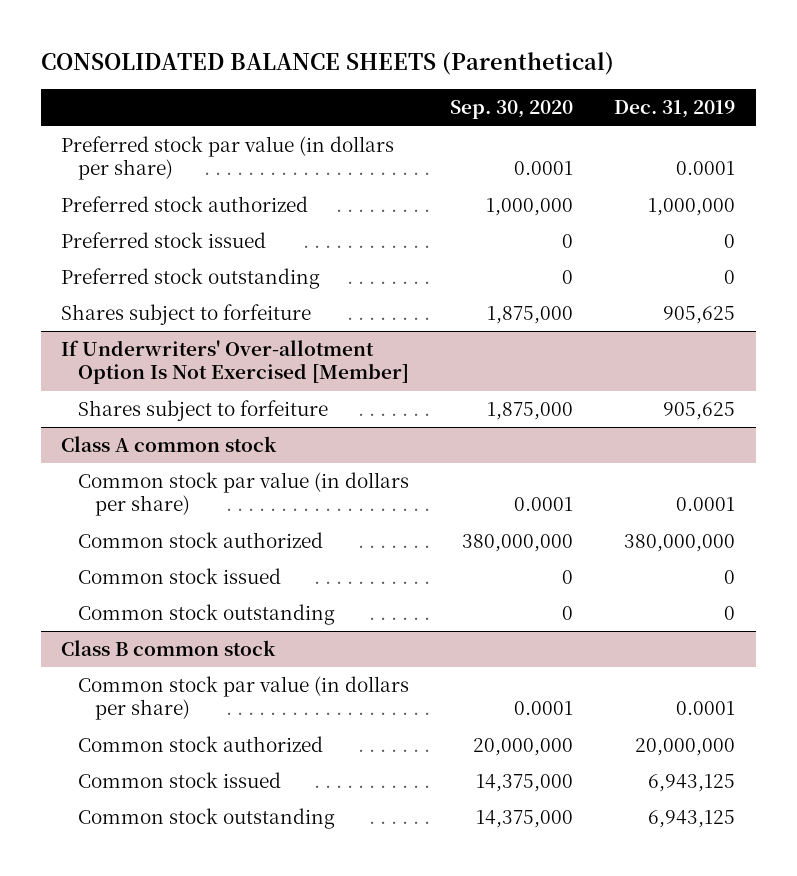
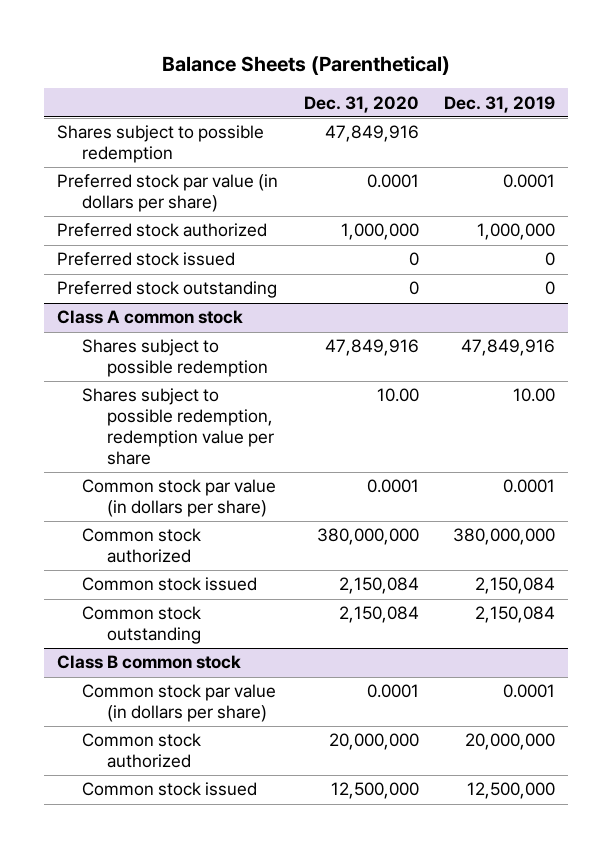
- CONSOLIDATED BALANCE SHEETS (Parenthetical)
+ Balance Sheets (Parenthetical)
- | Sep. 30, 2020 | Dec. 31, 2019
+ | Dec. 31, 2020 | Dec. 31, 2019
+ Shares subject to possible redemption | 47,849,916 |
- Shares subject to forfeiture | 1,875,000 | 905,625
- If Underwriters' Over-allotment Option Is Not Exercised [Member]
- Shares subject to forfeiture | 1,875,000 | 905,625
@ Class A common stock
+ Shares subject to possible redemption | 47,849,916 | 47,849,916
+ Shares subject to possible redemption, redemption value per share | 10.00 | 10.00
- Common stock issued | 0 | 0
- Common stock outstanding | 0 | 0
+ Common stock issued | 2,150,084 | 2,150,084
+ Common stock outstanding | 2,150,084 | 2,150,084
@ Class B common stock
- Common stock issued | 14,375,000 | 6,943,125
- Common stock outstanding | 14,375,000 | 6,943,125
+ Common stock issued | 12,500,000 | 12,500,000

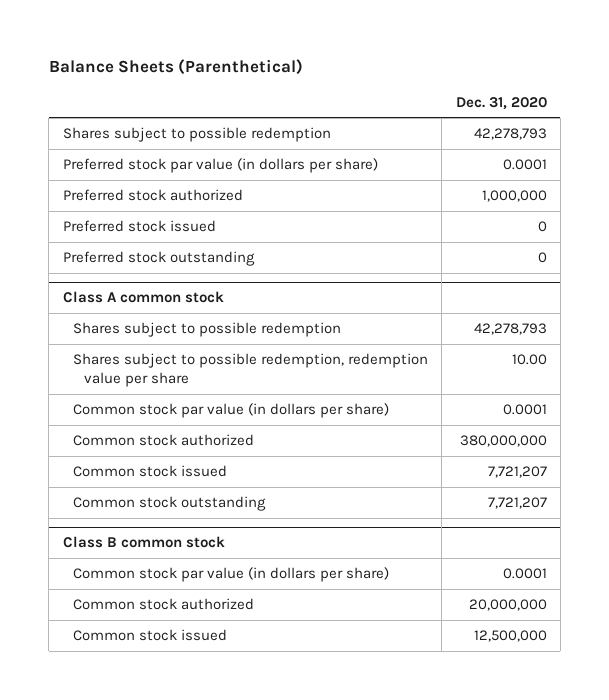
- | Dec. 31, 2020 | Dec. 31, 2019
+ | Dec. 31, 2020
- Shares subject to possible redemption | 47,849,916 |
+ Shares subject to possible redemption | 42,278,793
@ Class A common stock
- Shares subject to possible redemption | 47,849,916 | 47,849,916
+ Shares subject to possible redemption | 42,278,793
- Common stock issued | 2,150,084 | 2,150,084
- Common stock outstanding | 2,150,084 | 2,150,084
+ Common stock issued | 7,721,207
+ Common stock outstanding | 7,721,207

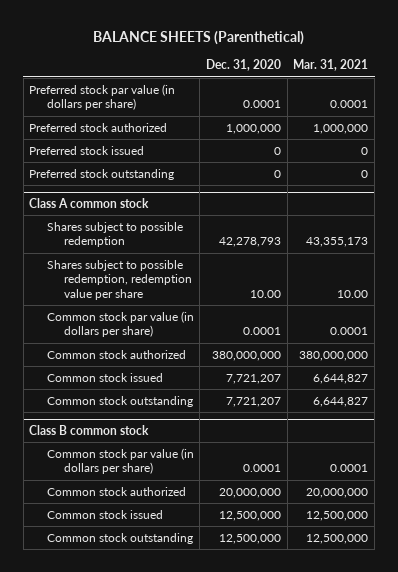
- Balance Sheets (Parenthetical)
+ BALANCE SHEETS (Parenthetical)
- | Dec. 31, 2020
+ | Dec. 31, 2020 | Mar. 31, 2021
- Shares subject to possible redemption | 42,278,793
@ Class B common stock
+ Common stock outstanding | 12,500,000 | 12,500,000

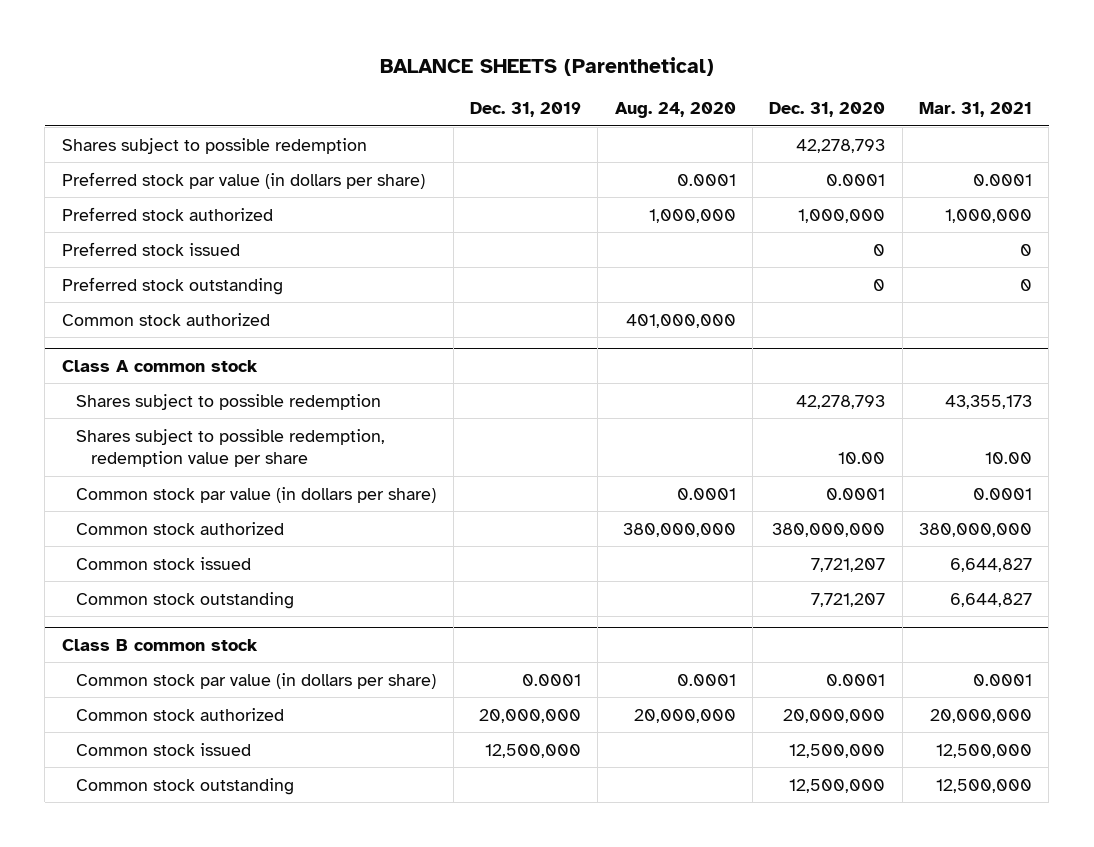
- | Dec. 31, 2020 | Mar. 31, 2021
+ | Dec. 31, 2019 | Aug. 24, 2020 | Dec. 31, 2020 | Mar. 31, 2021
+ Shares subject to possible redemption | | | 42,278,793 |
+ Common stock authorized | | 401,000,000 | |

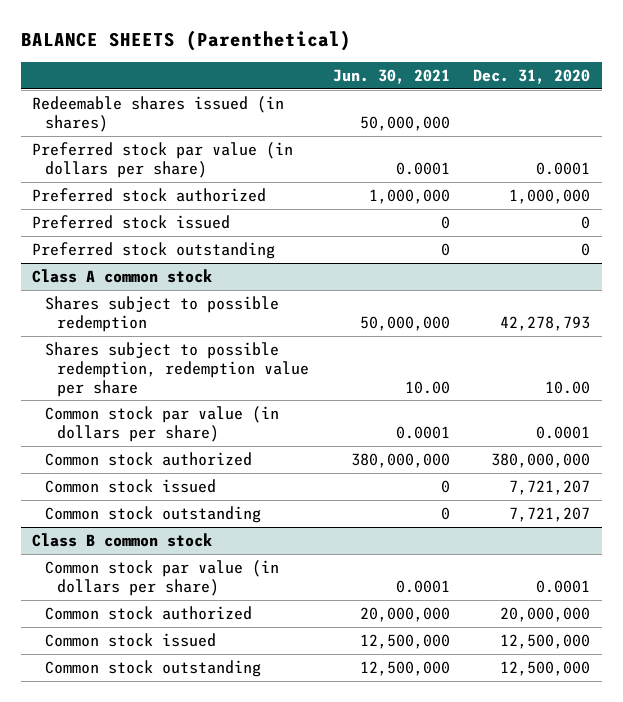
- | Dec. 31, 2019 | Aug. 24, 2020 | Dec. 31, 2020 | Mar. 31, 2021
+ | Jun. 30, 2021 | Dec. 31, 2020
- Shares subject to possible redemption | | | 42,278,793 |
+ Redeemable shares issued (in shares) | 50,000,000 |
- Common stock authorized | | 401,000,000 | |

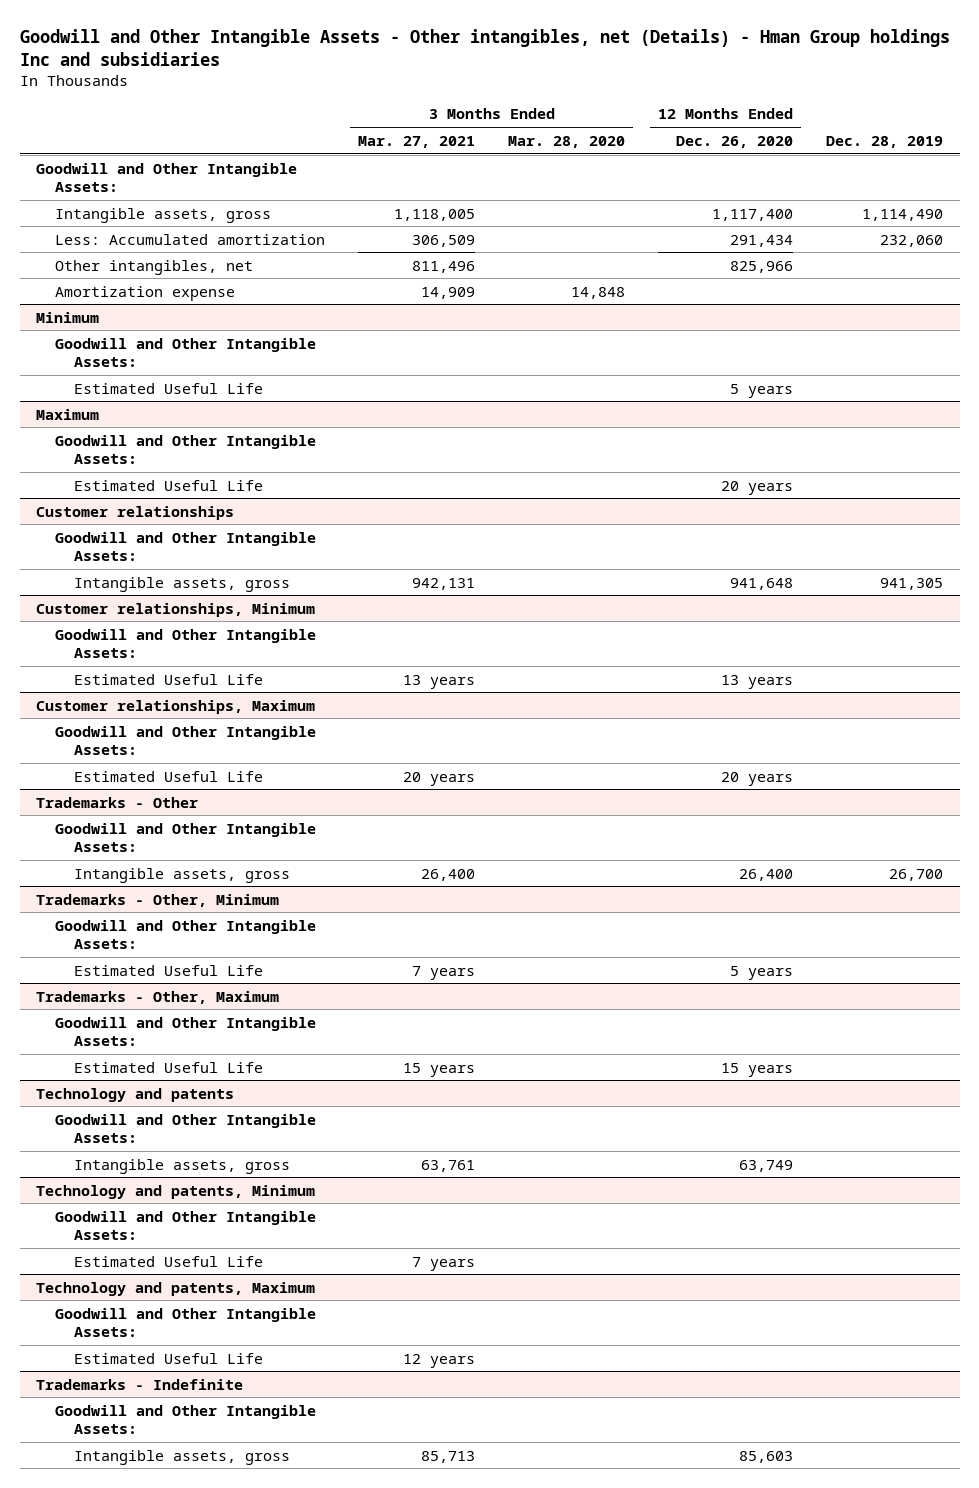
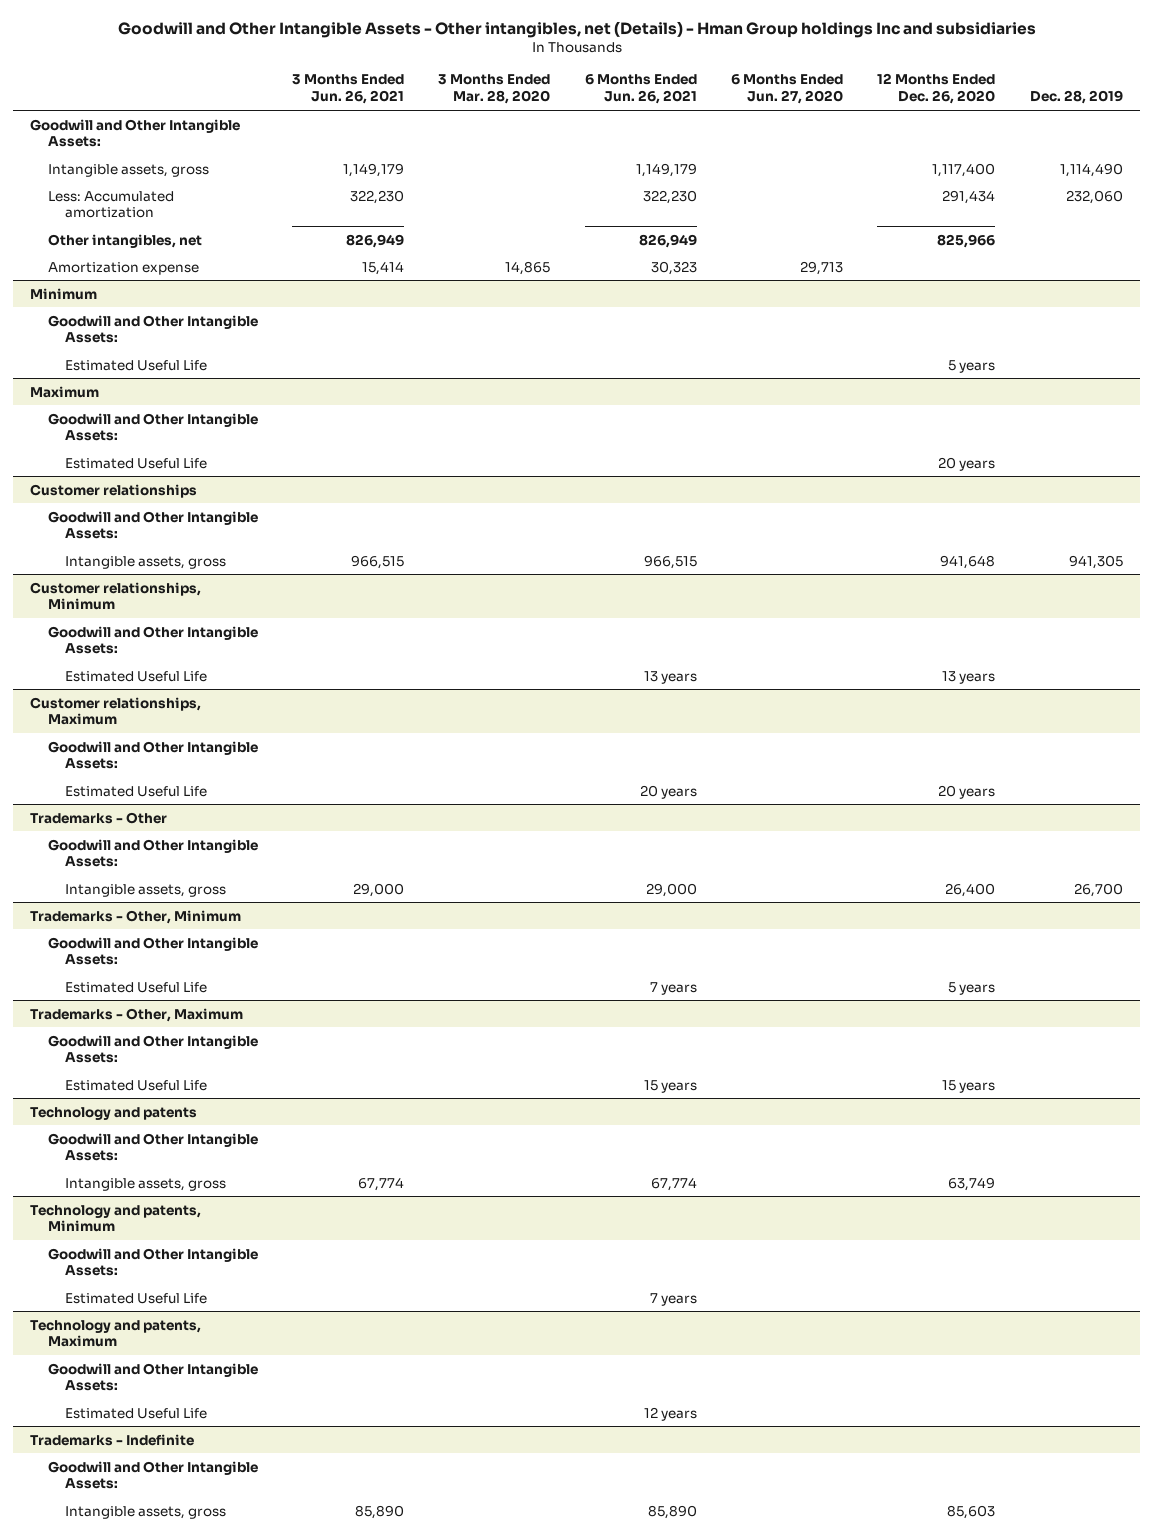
- | 3 Months Ended Mar. 27, 2021 | 3 Months Ended Mar. 28, 2020 | 12 Months Ended Dec. 26, 2020 | Dec. 28, 2019
+ | 3 Months Ended Jun. 26, 2021 | 3 Months Ended Mar. 28, 2020 | 6 Months Ended Jun. 26, 2021 | 6 Months Ended Jun. 27, 2020 | 12 Months Ended Dec. 26, 2020 | Dec. 28, 2019
- Amortization expense | 14,909 | 14,848 | |
+ Amortization expense | 15,414 | 14,865 | 30,323 | 29,713 | |

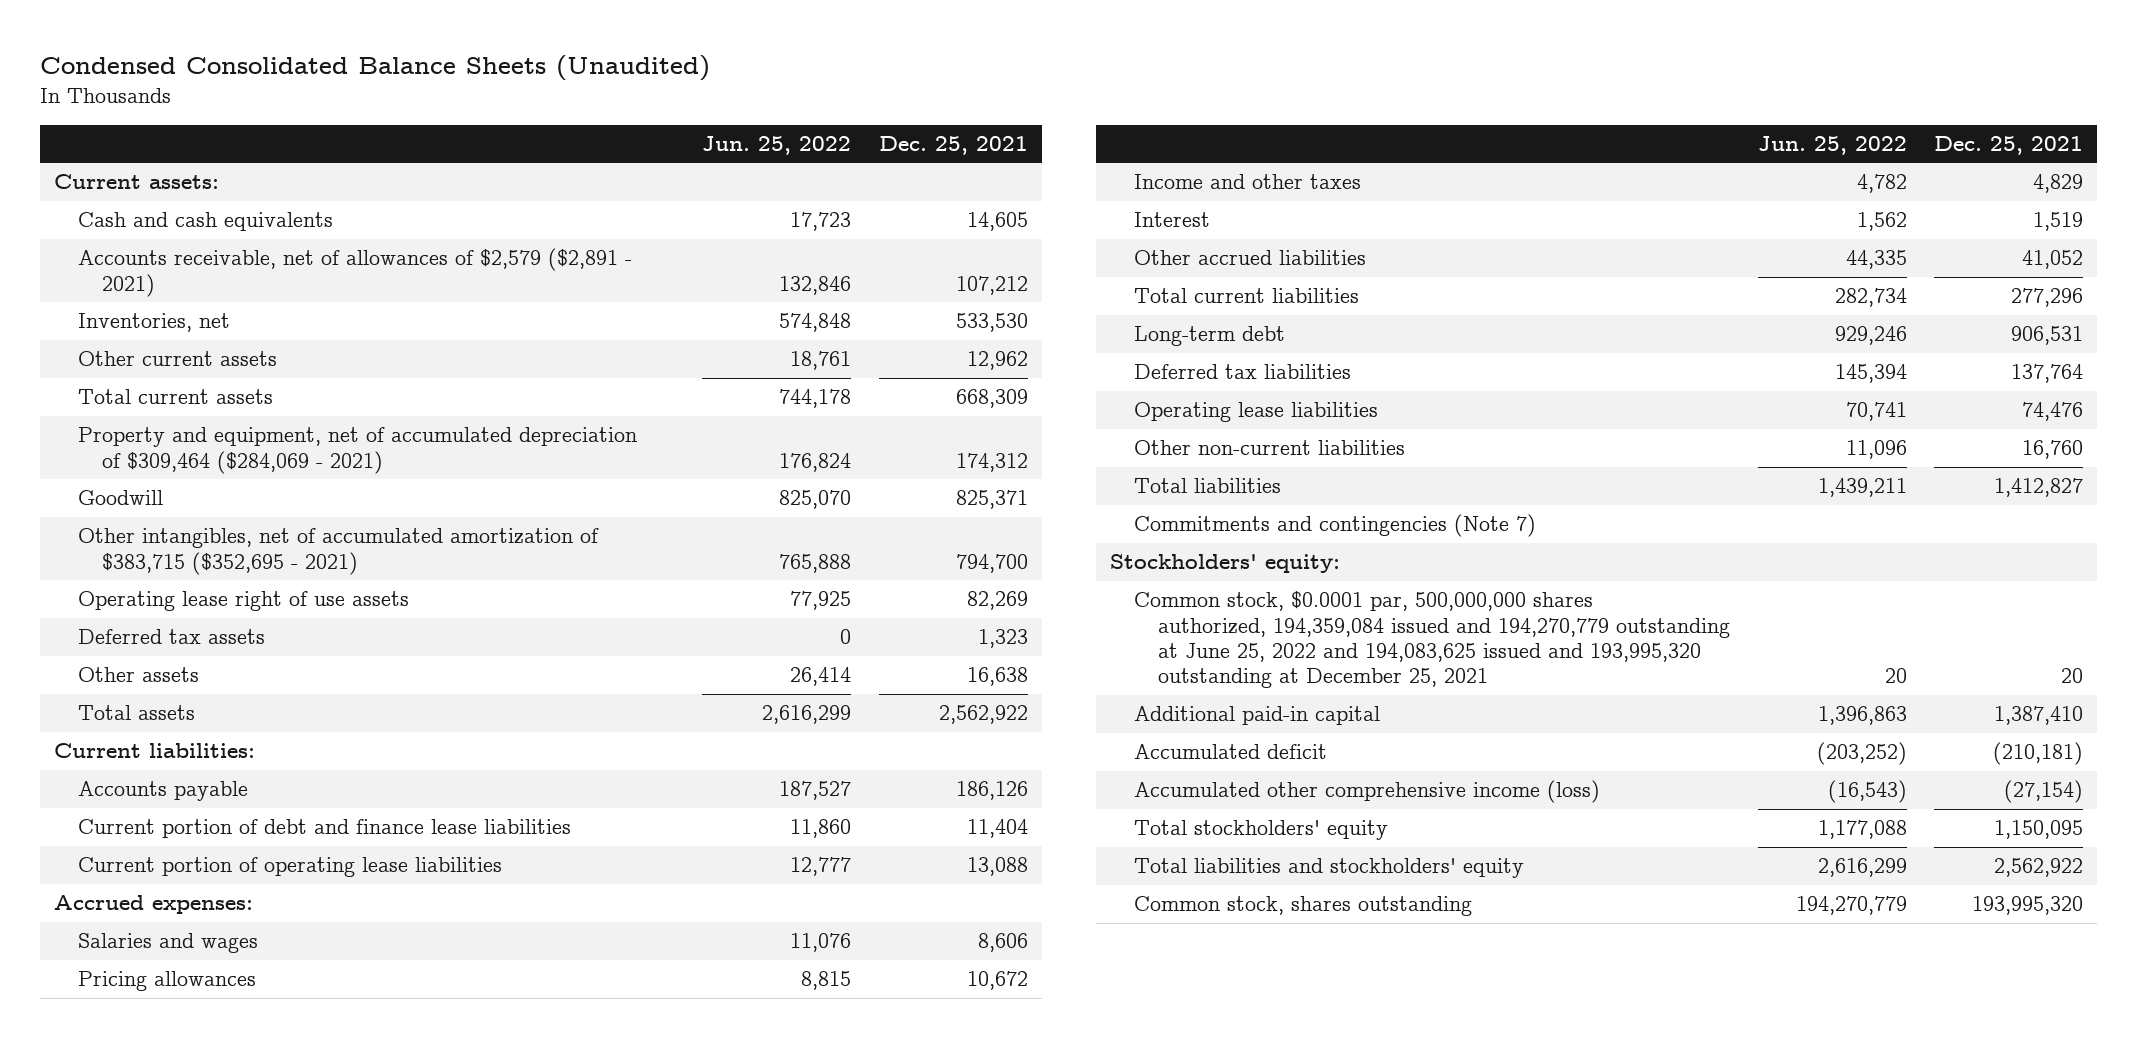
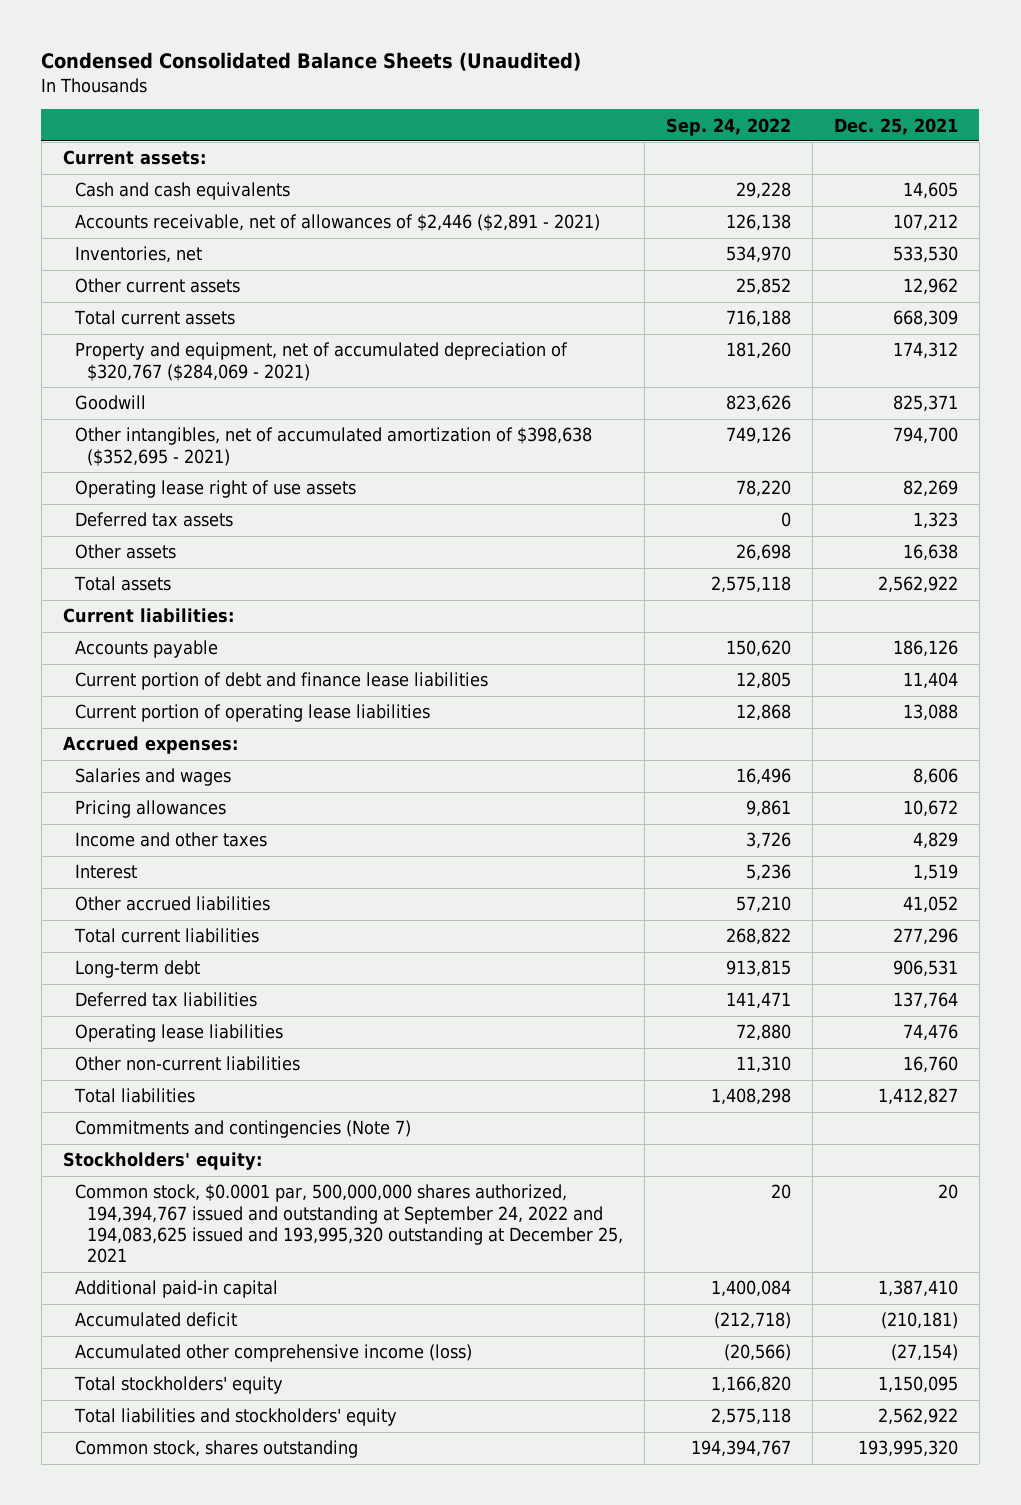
- | Jun. 25, 2022 | Dec. 25, 2021
+ | Sep. 24, 2022 | Dec. 25, 2021
- Accounts receivable, net of allowances of $2,579 ($2,891 - 2021) | 132,846 | 107,212
+ Accounts receivable, net of allowances of $2,446 ($2,891 - 2021) | 126,138 | 107,212
- Property and equipment, net of accumulated depreciation of $309,464 ($284,069 - 2021) | 176,824 | 174,312
+ Property and equipment, net of accumulated depreciation of $320,767 ($284,069 - 2021) | 181,260 | 174,312
- Other intangibles, net of accumulated amortization of $383,715 ($352,695 - 2021) | 765,888 | 794,700
+ Other intangibles, net of accumulated amortization of $398,638 ($352,695 - 2021) | 749,126 | 794,700
- Common stock, $0.0001 par, 500,000,000 shares authorized, 194,359,084 issued and 194,270,779 outstanding at June 25, 2022 and 194,083,625 issued and 193,995,320 outstanding at December 25, 2021 | 20 | 20
+ Common stock, $0.0001 par, 500,000,000 shares authorized, 194,394,767 issued and outstanding at September 24, 2022 and 194,083,625 issued and 193,995,320 outstanding at December 25, 2021 | 20 | 20

